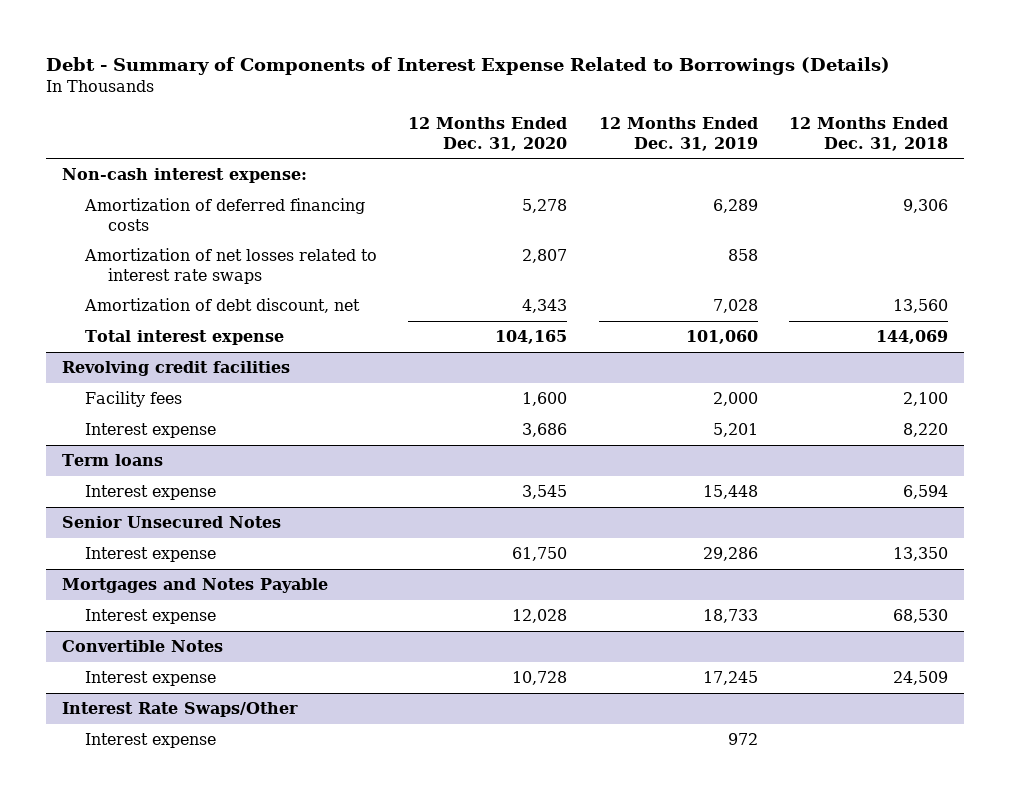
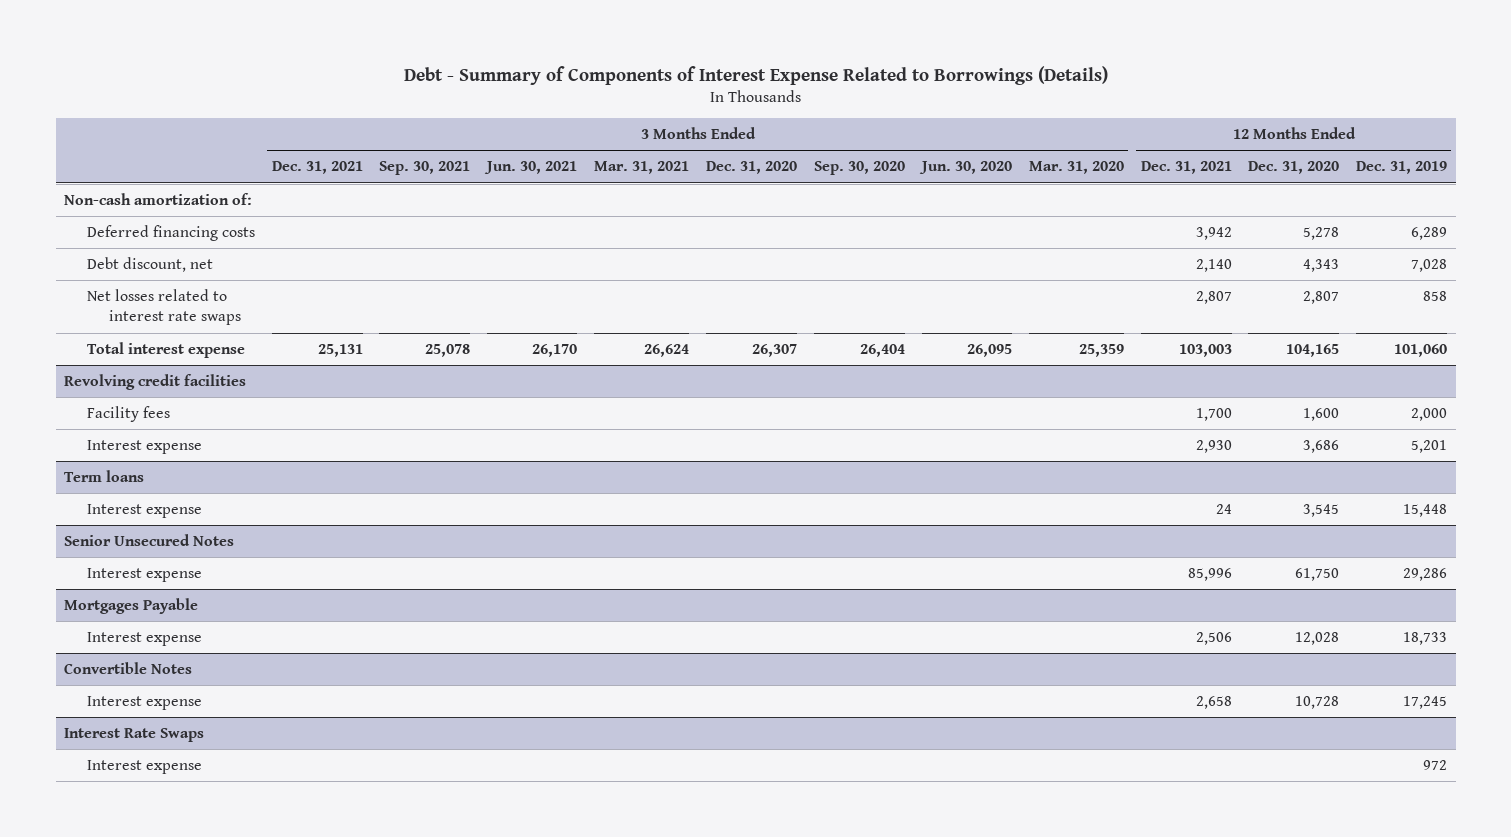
- | 12 Months Ended Dec. 31, 2020 | 12 Months Ended Dec. 31, 2019 | 12 Months Ended Dec. 31, 2018
+ | 3 Months Ended Dec. 31, 2021 | 3 Months Ended Sep. 30, 2021 | 3 Months Ended Jun. 30, 2021 | 3 Months Ended Mar. 31, 2021 | 3 Months Ended Dec. 31, 2020 | 3 Months Ended Sep. 30, 2020 | 3 Months Ended Jun. 30, 2020 | 3 Months Ended Mar. 31, 2020 | 12 Months Ended Dec. 31, 2021 | 12 Months Ended Dec. 31, 2020 | 12 Months Ended Dec. 31, 2019
- Non-cash interest expense:
- Amortization of deferred financing costs | 5,278 | 6,289 | 9,306
- Amortization of net losses related to interest rate swaps | 2,807 | 858 |
- Amortization of debt discount, net | 4,343 | 7,028 | 13,560
+ Non-cash amortization of:
+ Deferred financing costs | | | | | | | | | 3,942 | 5,278 | 6,289
+ Debt discount, net | | | | | | | | | 2,140 | 4,343 | 7,028
+ Net losses related to interest rate swaps | | | | | | | | | 2,807 | 2,807 | 858
- Mortgages and Notes Payable
+ Mortgages Payable
- Interest Rate Swaps/Other
+ Interest Rate Swaps

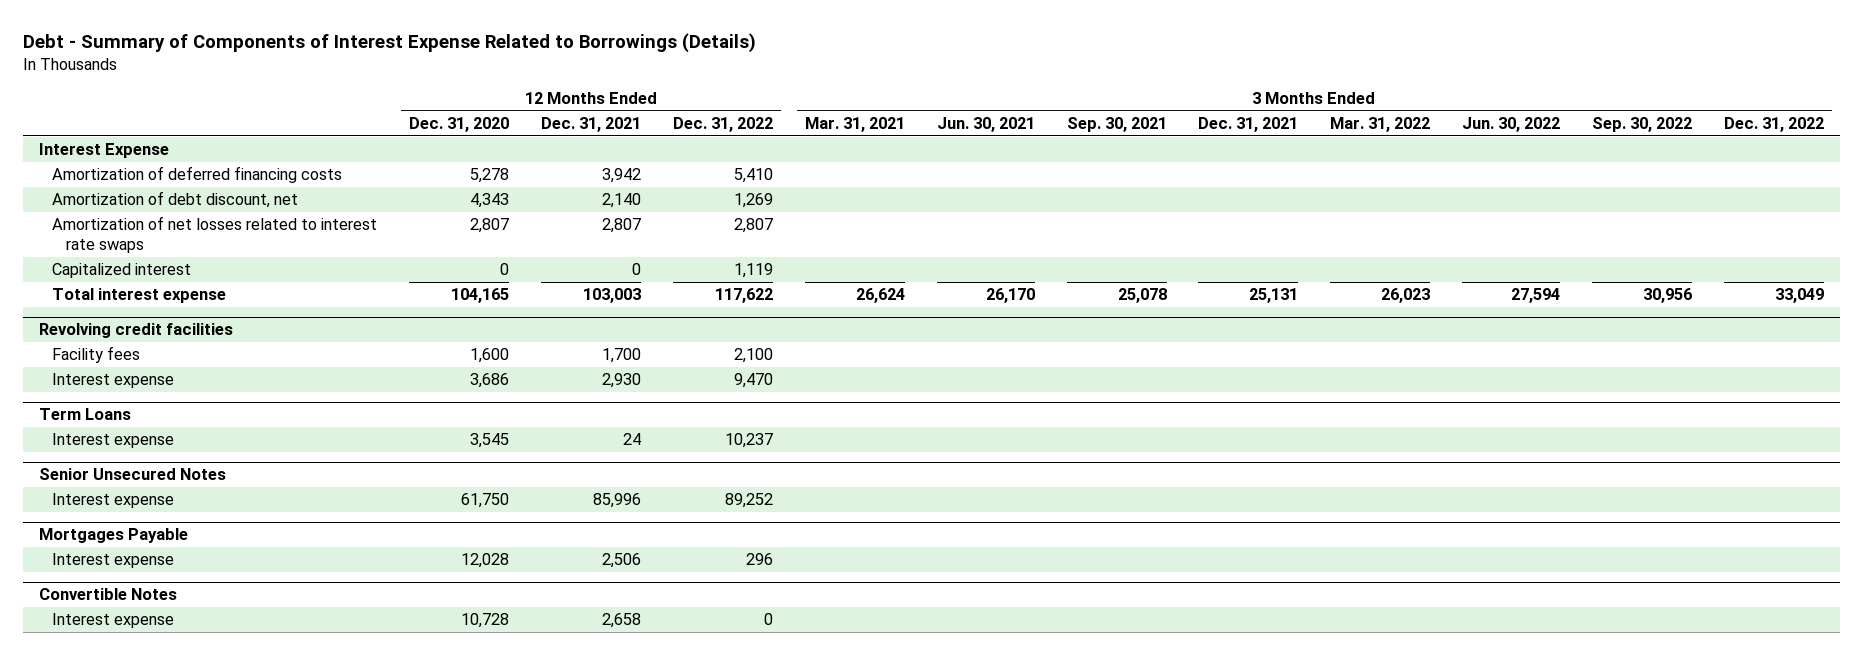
- | 3 Months Ended Dec. 31, 2021 | 3 Months Ended Sep. 30, 2021 | 3 Months Ended Jun. 30, 2021 | 3 Months Ended Mar. 31, 2021 | 3 Months Ended Dec. 31, 2020 | 3 Months Ended Sep. 30, 2020 | 3 Months Ended Jun. 30, 2020 | 3 Months Ended Mar. 31, 2020 | 12 Months Ended Dec. 31, 2021 | 12 Months Ended Dec. 31, 2020 | 12 Months Ended Dec. 31, 2019
+ | 12 Months Ended Dec. 31, 2020 | 12 Months Ended Dec. 31, 2021 | 12 Months Ended Dec. 31, 2022 | 3 Months Ended Mar. 31, 2021 | 3 Months Ended Jun. 30, 2021 | 3 Months Ended Sep. 30, 2021 | 3 Months Ended Dec. 31, 2021 | 3 Months Ended Mar. 31, 2022 | 3 Months Ended Jun. 30, 2022 | 3 Months Ended Sep. 30, 2022 | 3 Months Ended Dec. 31, 2022
- Non-cash amortization of:
- Deferred financing costs | | | | | | | | | 3,942 | 5,278 | 6,289
- Debt discount, net | | | | | | | | | 2,140 | 4,343 | 7,028
- Net losses related to interest rate swaps | | | | | | | | | 2,807 | 2,807 | 858
+ Interest Expense
+ Amortization of deferred financing costs | 5,278 | 3,942 | 5,410 | | | | | | | |
+ Amortization of debt discount, net | 4,343 | 2,140 | 1,269 | | | | | | | |
+ Amortization of net losses related to interest rate swaps | 2,807 | 2,807 | 2,807 | | | | | | | |
+ Capitalized interest | 0 | 0 | 1,119 | | | | | | | |
- Term loans
+ Term Loans
- Interest Rate Swaps
- Interest expense | | | | | | | | | | | 972

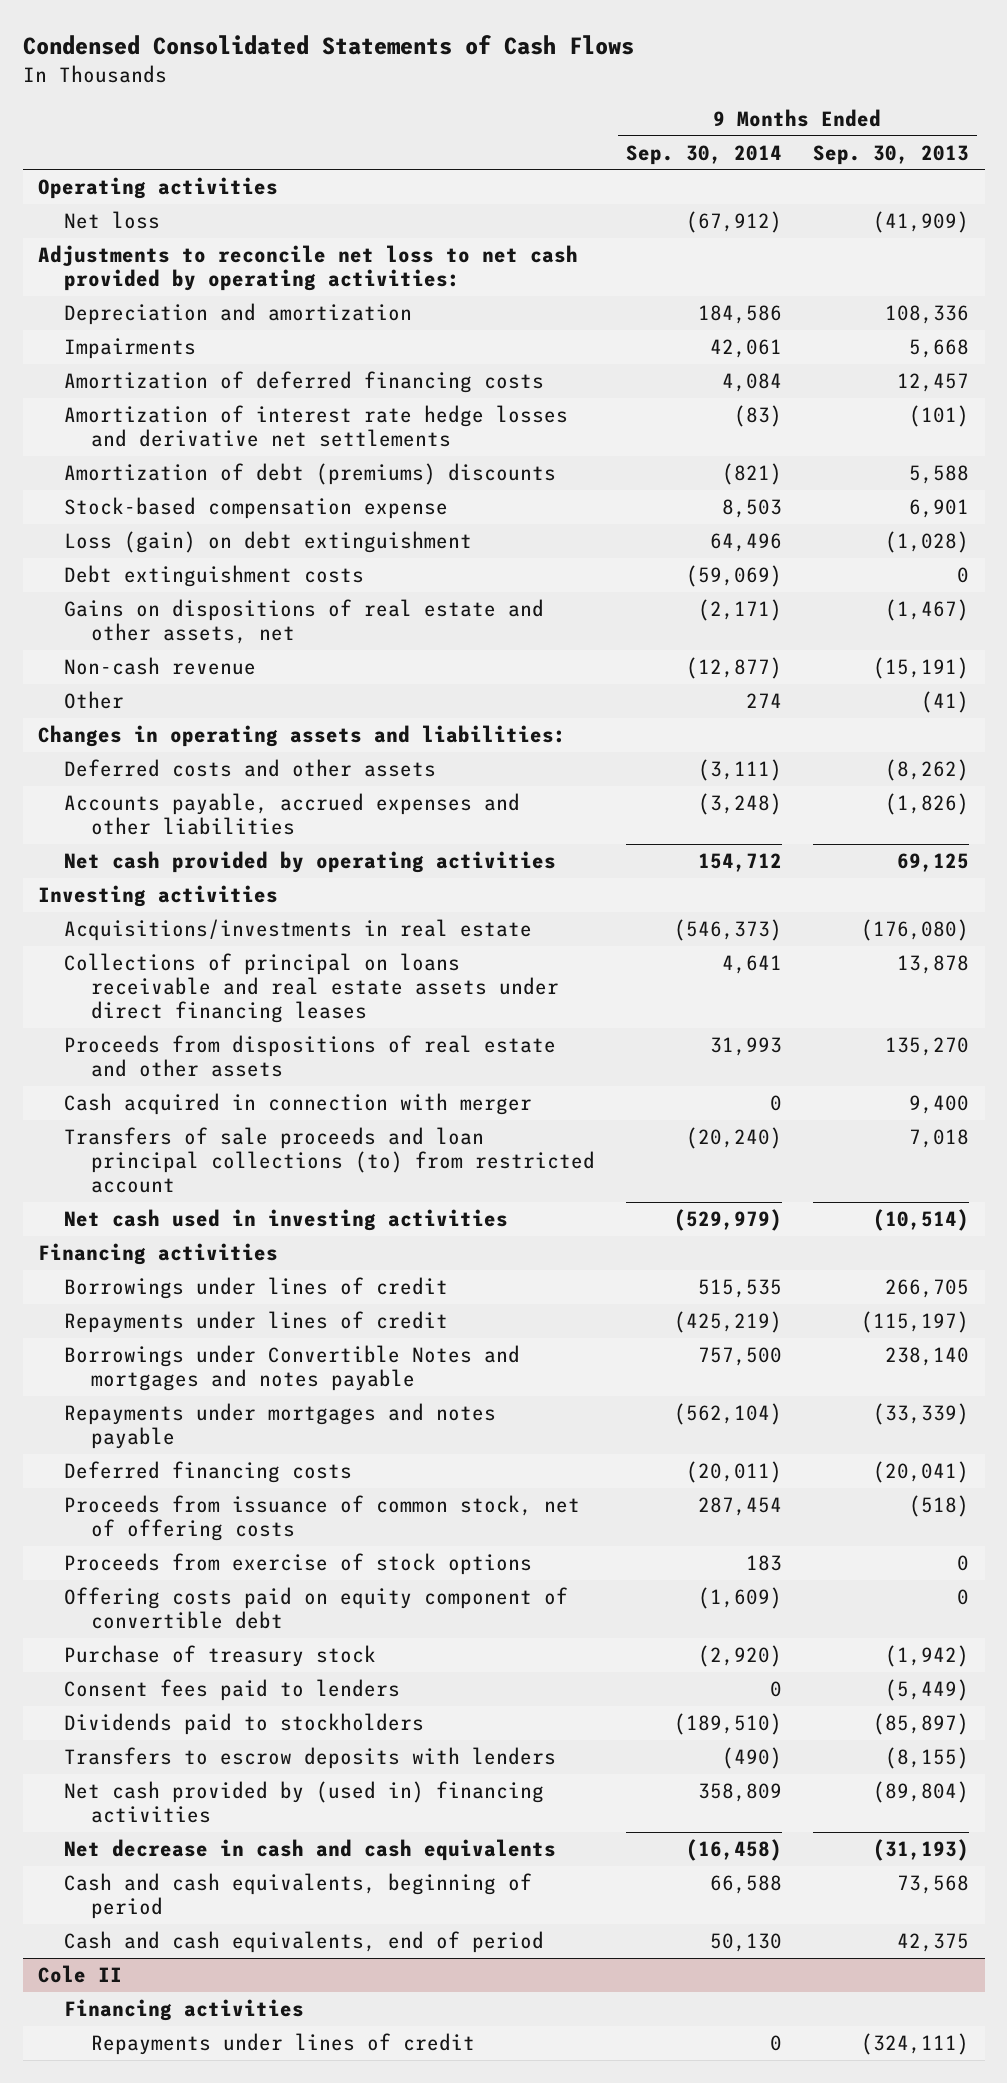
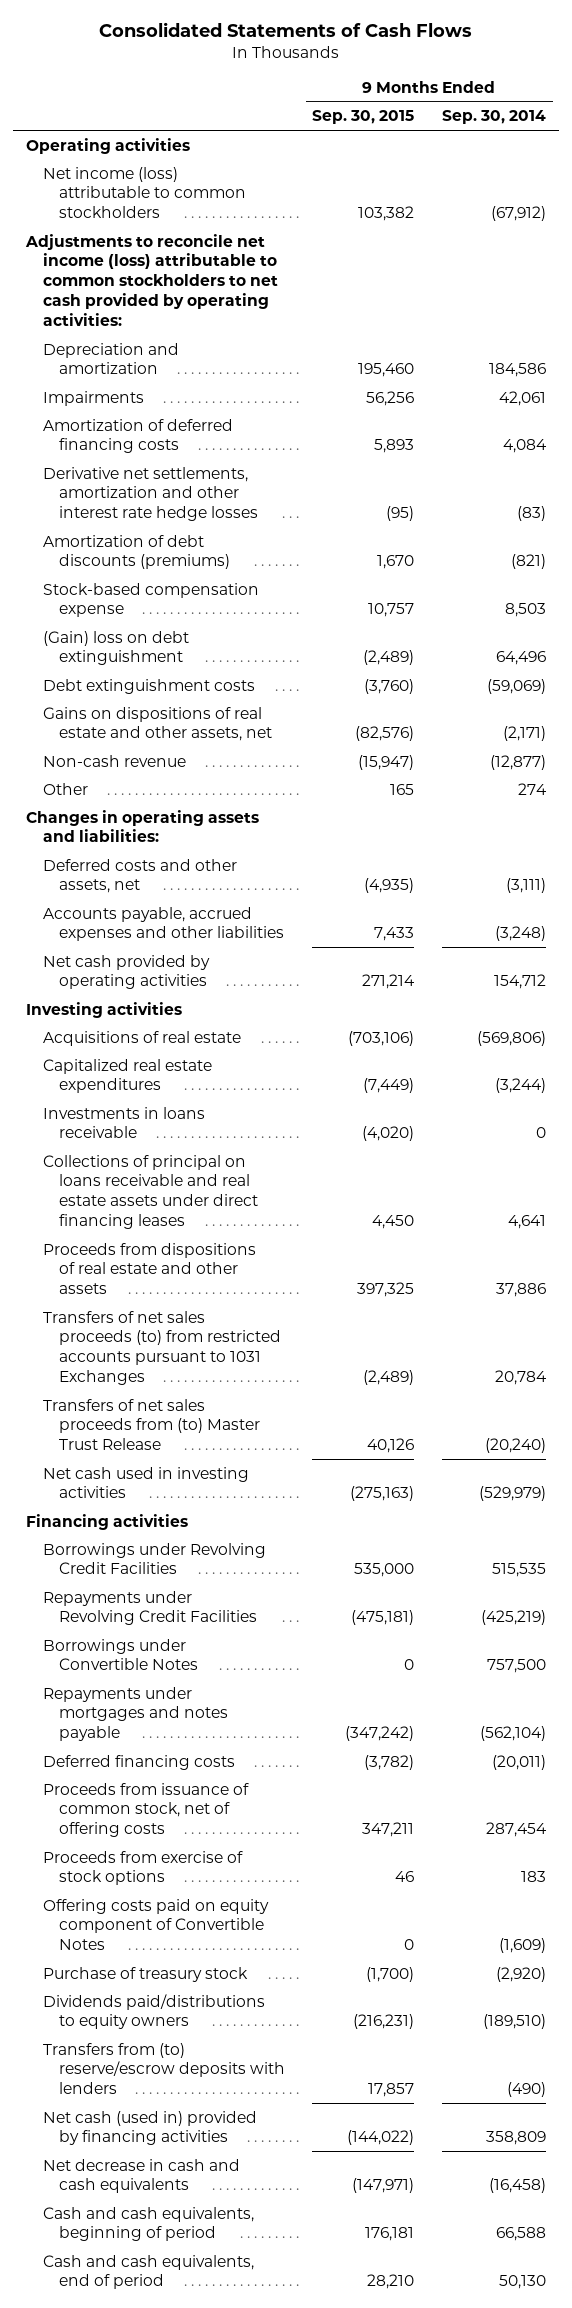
- Condensed Consolidated Statements of Cash Flows
+ Consolidated Statements of Cash Flows
- | 9 Months Ended Sep. 30, 2014 | 9 Months Ended Sep. 30, 2013
+ | 9 Months Ended Sep. 30, 2015 | 9 Months Ended Sep. 30, 2014
- Net loss | (67,912) | (41,909)
- Adjustments to reconcile net loss to net cash provided by operating activities:
+ Net income (loss) attributable to common stockholders | 103,382 | (67,912)
+ Adjustments to reconcile net income (loss) attributable to common stockholders to net cash provided by operating activities:
- Amortization of interest rate hedge losses and derivative net settlements | (83) | (101)
- Amortization of debt (premiums) discounts | (821) | 5,588
+ Derivative net settlements, amortization and other interest rate hedge losses | (95) | (83)
+ Amortization of debt discounts (premiums) | 1,670 | (821)
- Loss (gain) on debt extinguishment | 64,496 | (1,028)
+ (Gain) loss on debt extinguishment | (2,489) | 64,496
- Deferred costs and other assets | (3,111) | (8,262)
+ Deferred costs and other assets, net | (4,935) | (3,111)
- Acquisitions/investments in real estate | (546,373) | (176,080)
+ Acquisitions of real estate | (703,106) | (569,806)
+ Capitalized real estate expenditures | (7,449) | (3,244)
+ Investments in loans receivable | (4,020) | 0
- Proceeds from dispositions of real estate and other assets | 31,993 | 135,270
- Cash acquired in connection with merger | 0 | 9,400
- Transfers of sale proceeds and loan principal collections (to) from restricted account | (20,240) | 7,018
+ Proceeds from dispositions of real estate and other assets | 397,325 | 37,886
+ Transfers of net sales proceeds (to) from restricted accounts pursuant to 1031 Exchanges | (2,489) | 20,784
+ Transfers of net sales proceeds from (to) Master Trust Release | 40,126 | (20,240)
- Borrowings under lines of credit | 515,535 | 266,705
- Repayments under lines of credit | (425,219) | (115,197)
- Borrowings under Convertible Notes and mortgages and notes payable | 757,500 | 238,140
+ Borrowings under Revolving Credit Facilities | 535,000 | 515,535
+ Repayments under Revolving Credit Facilities | (475,181) | (425,219)
+ Borrowings under Convertible Notes | 0 | 757,500
- Offering costs paid on equity component of convertible debt | (1,609) | 0
+ Offering costs paid on equity component of Convertible Notes | 0 | (1,609)
- Consent fees paid to lenders | 0 | (5,449)
- Dividends paid to stockholders | (189,510) | (85,897)
- Transfers to escrow deposits with lenders | (490) | (8,155)
- Net cash provided by (used in) financing activities | 358,809 | (89,804)
+ Dividends paid/distributions to equity owners | (216,231) | (189,510)
+ Transfers from (to) reserve/escrow deposits with lenders | 17,857 | (490)
+ Net cash (used in) provided by financing activities | (144,022) | 358,809
- Cole II
- Financing activities
- Repayments under lines of credit | 0 | (324,111)

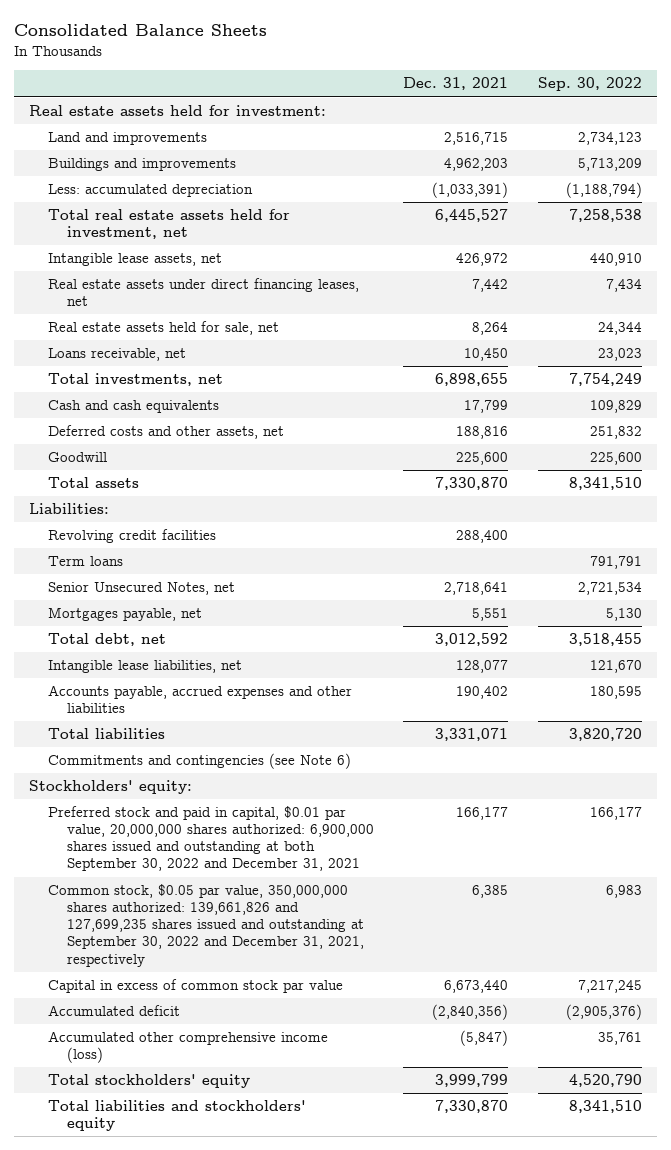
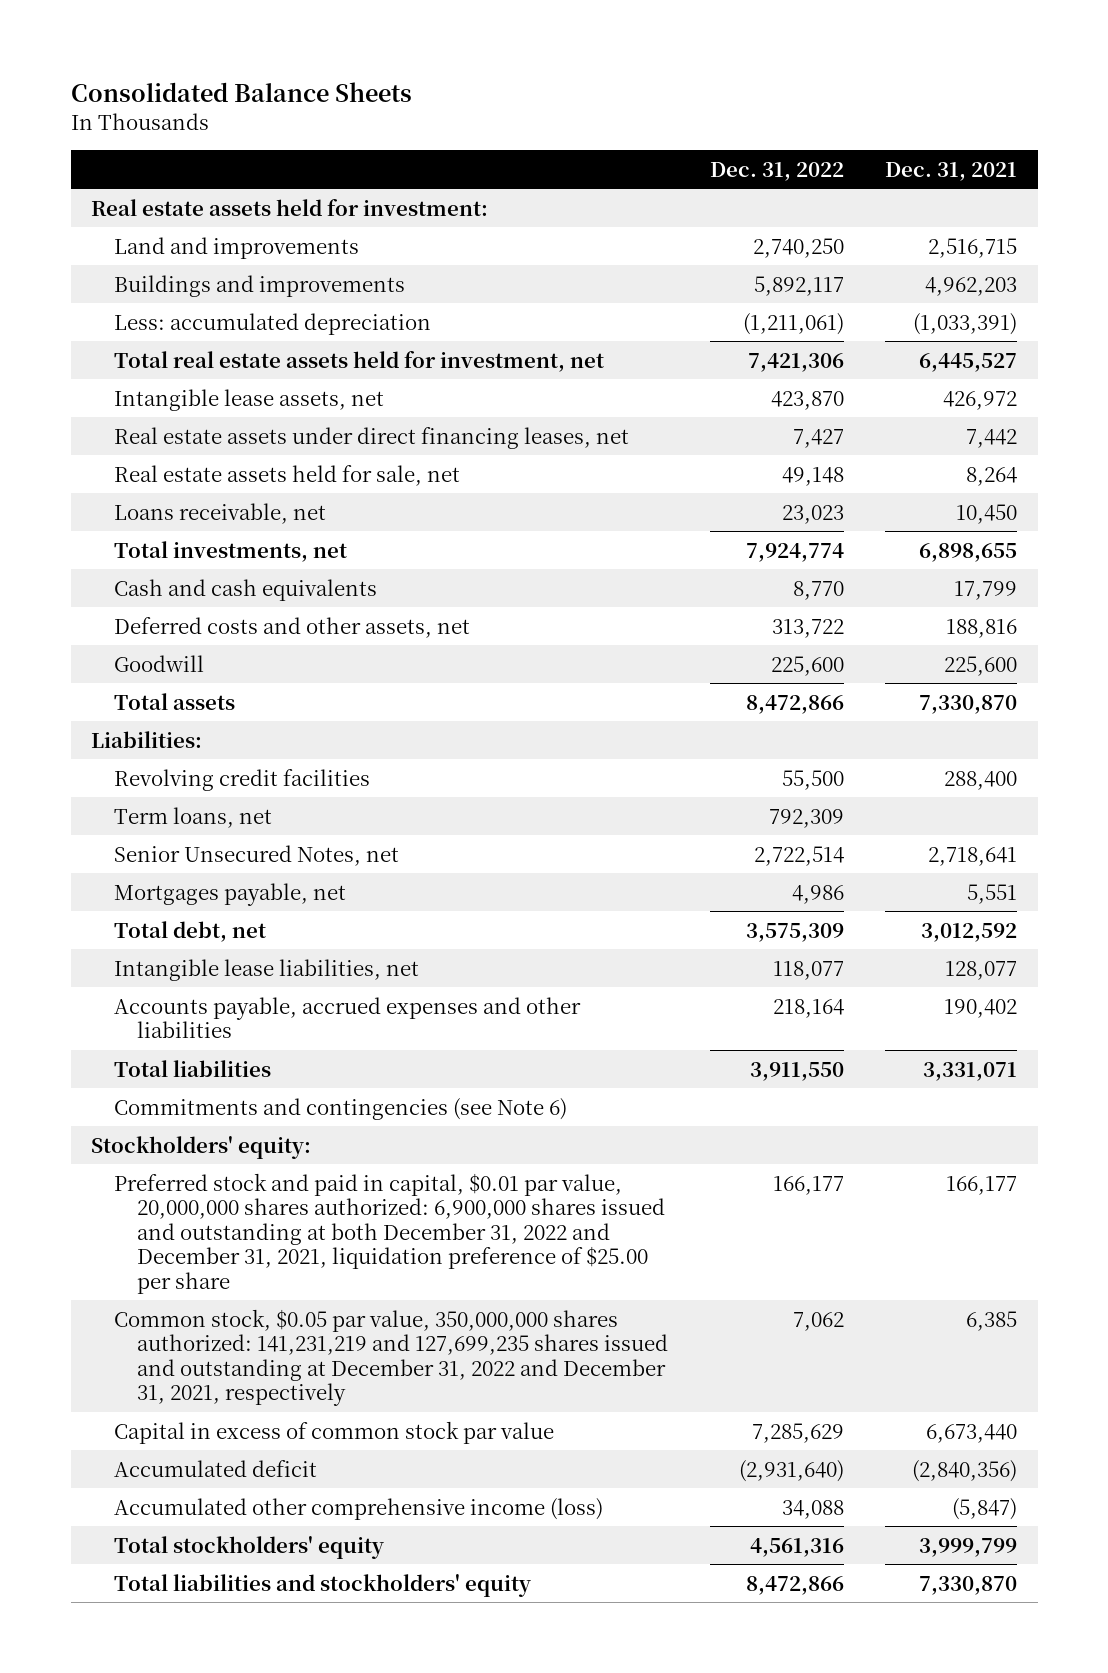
- | Dec. 31, 2021 | Sep. 30, 2022
+ | Dec. 31, 2022 | Dec. 31, 2021
- Term loans | | 791,791
+ Term loans, net | 792,309 |
- Preferred stock and paid in capital, $0.01 par value, 20,000,000 shares authorized: 6,900,000 shares issued and outstanding at both September 30, 2022 and December 31, 2021 | 166,177 | 166,177
- Common stock, $0.05 par value, 350,000,000 shares authorized: 139,661,826 and 127,699,235 shares issued and outstanding at September 30, 2022 and December 31, 2021, respectively | 6,385 | 6,983
+ Preferred stock and paid in capital, $0.01 par value, 20,000,000 shares authorized: 6,900,000 shares issued and outstanding at both December 31, 2022 and December 31, 2021, liquidation preference of $25.00 per share | 166,177 | 166,177
+ Common stock, $0.05 par value, 350,000,000 shares authorized: 141,231,219 and 127,699,235 shares issued and outstanding at December 31, 2022 and December 31, 2021, respectively | 7,062 | 6,385

